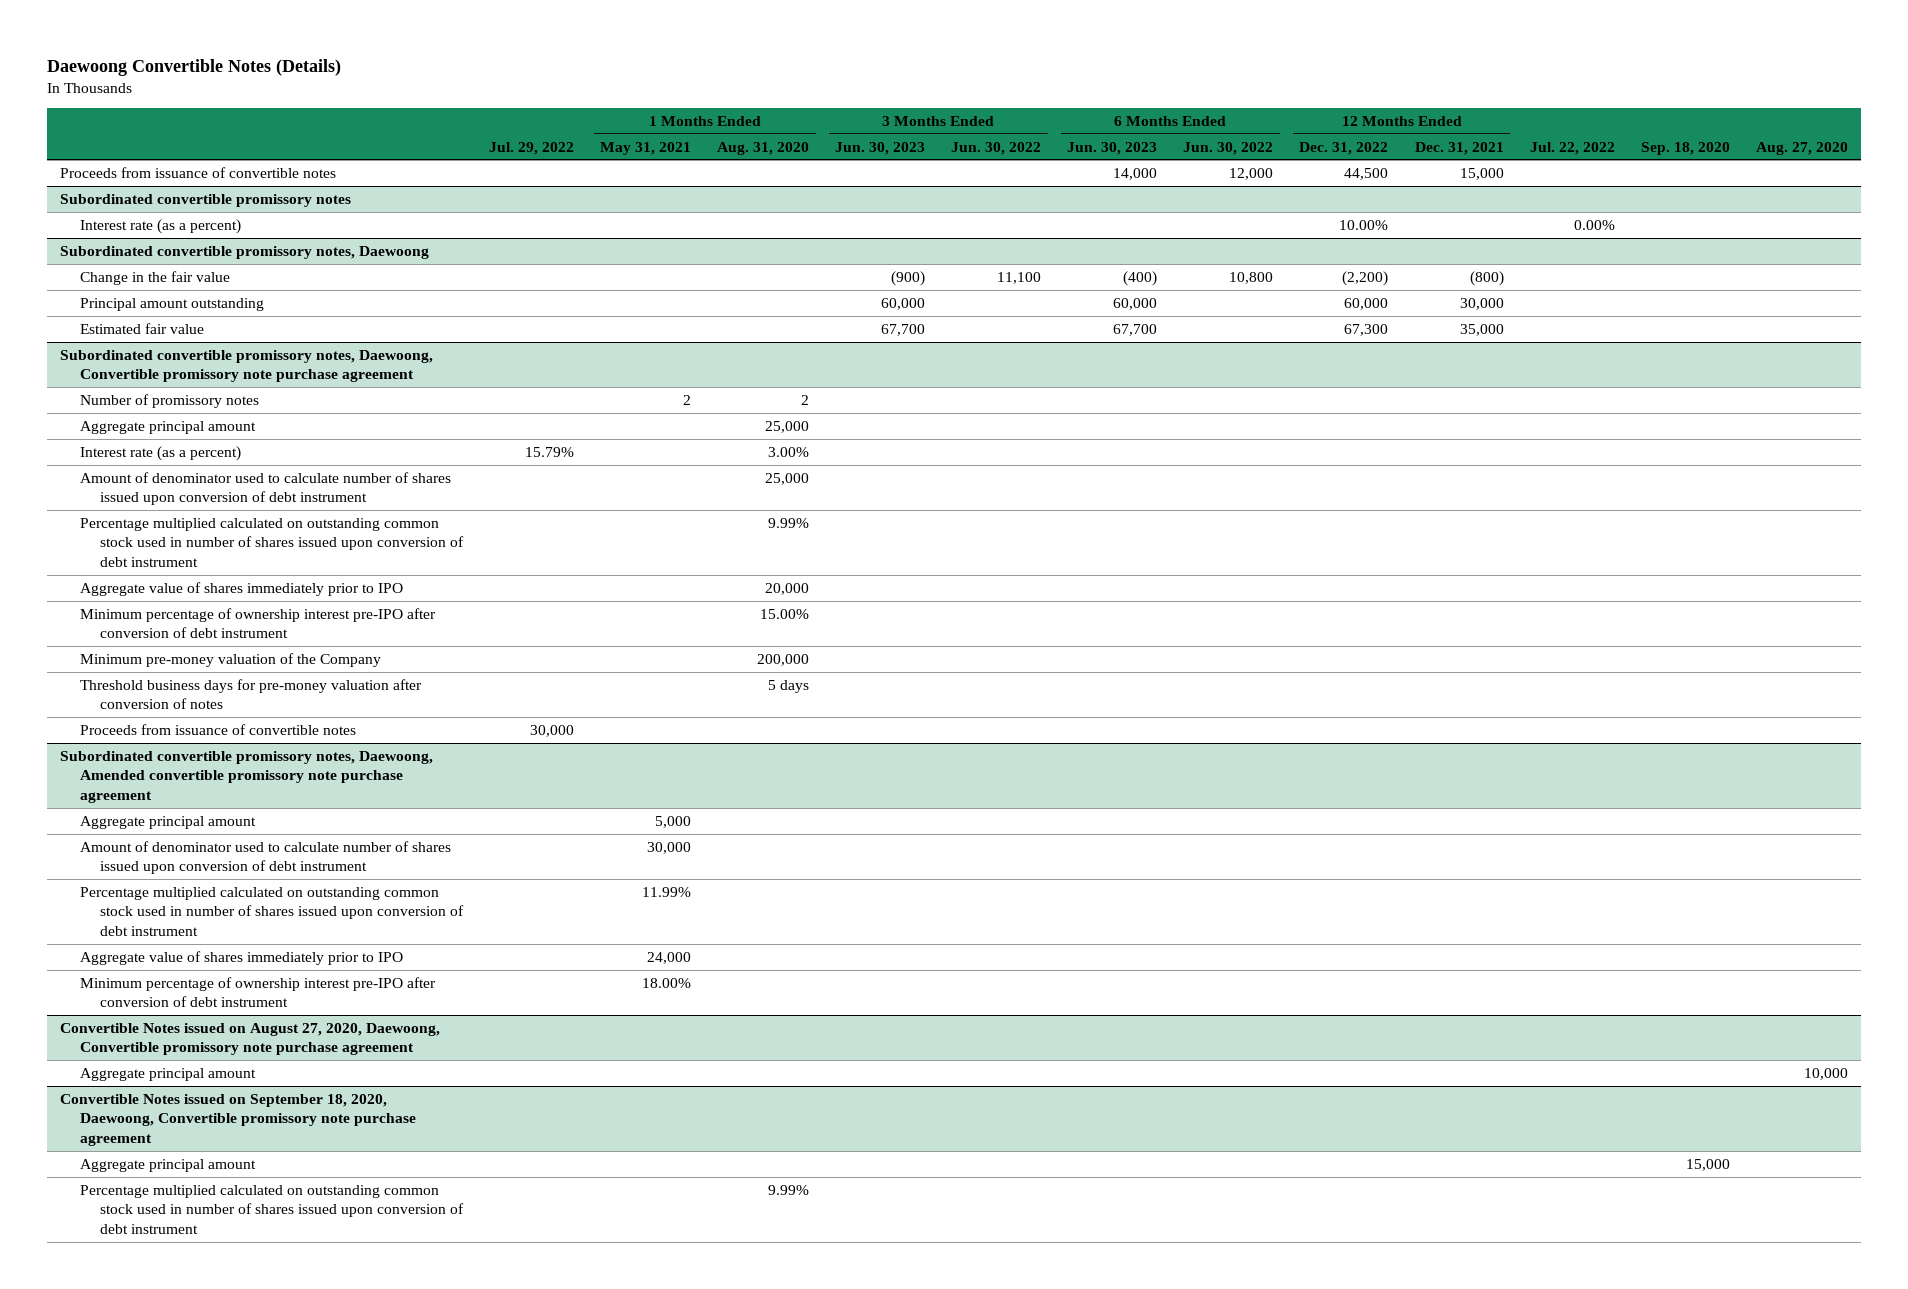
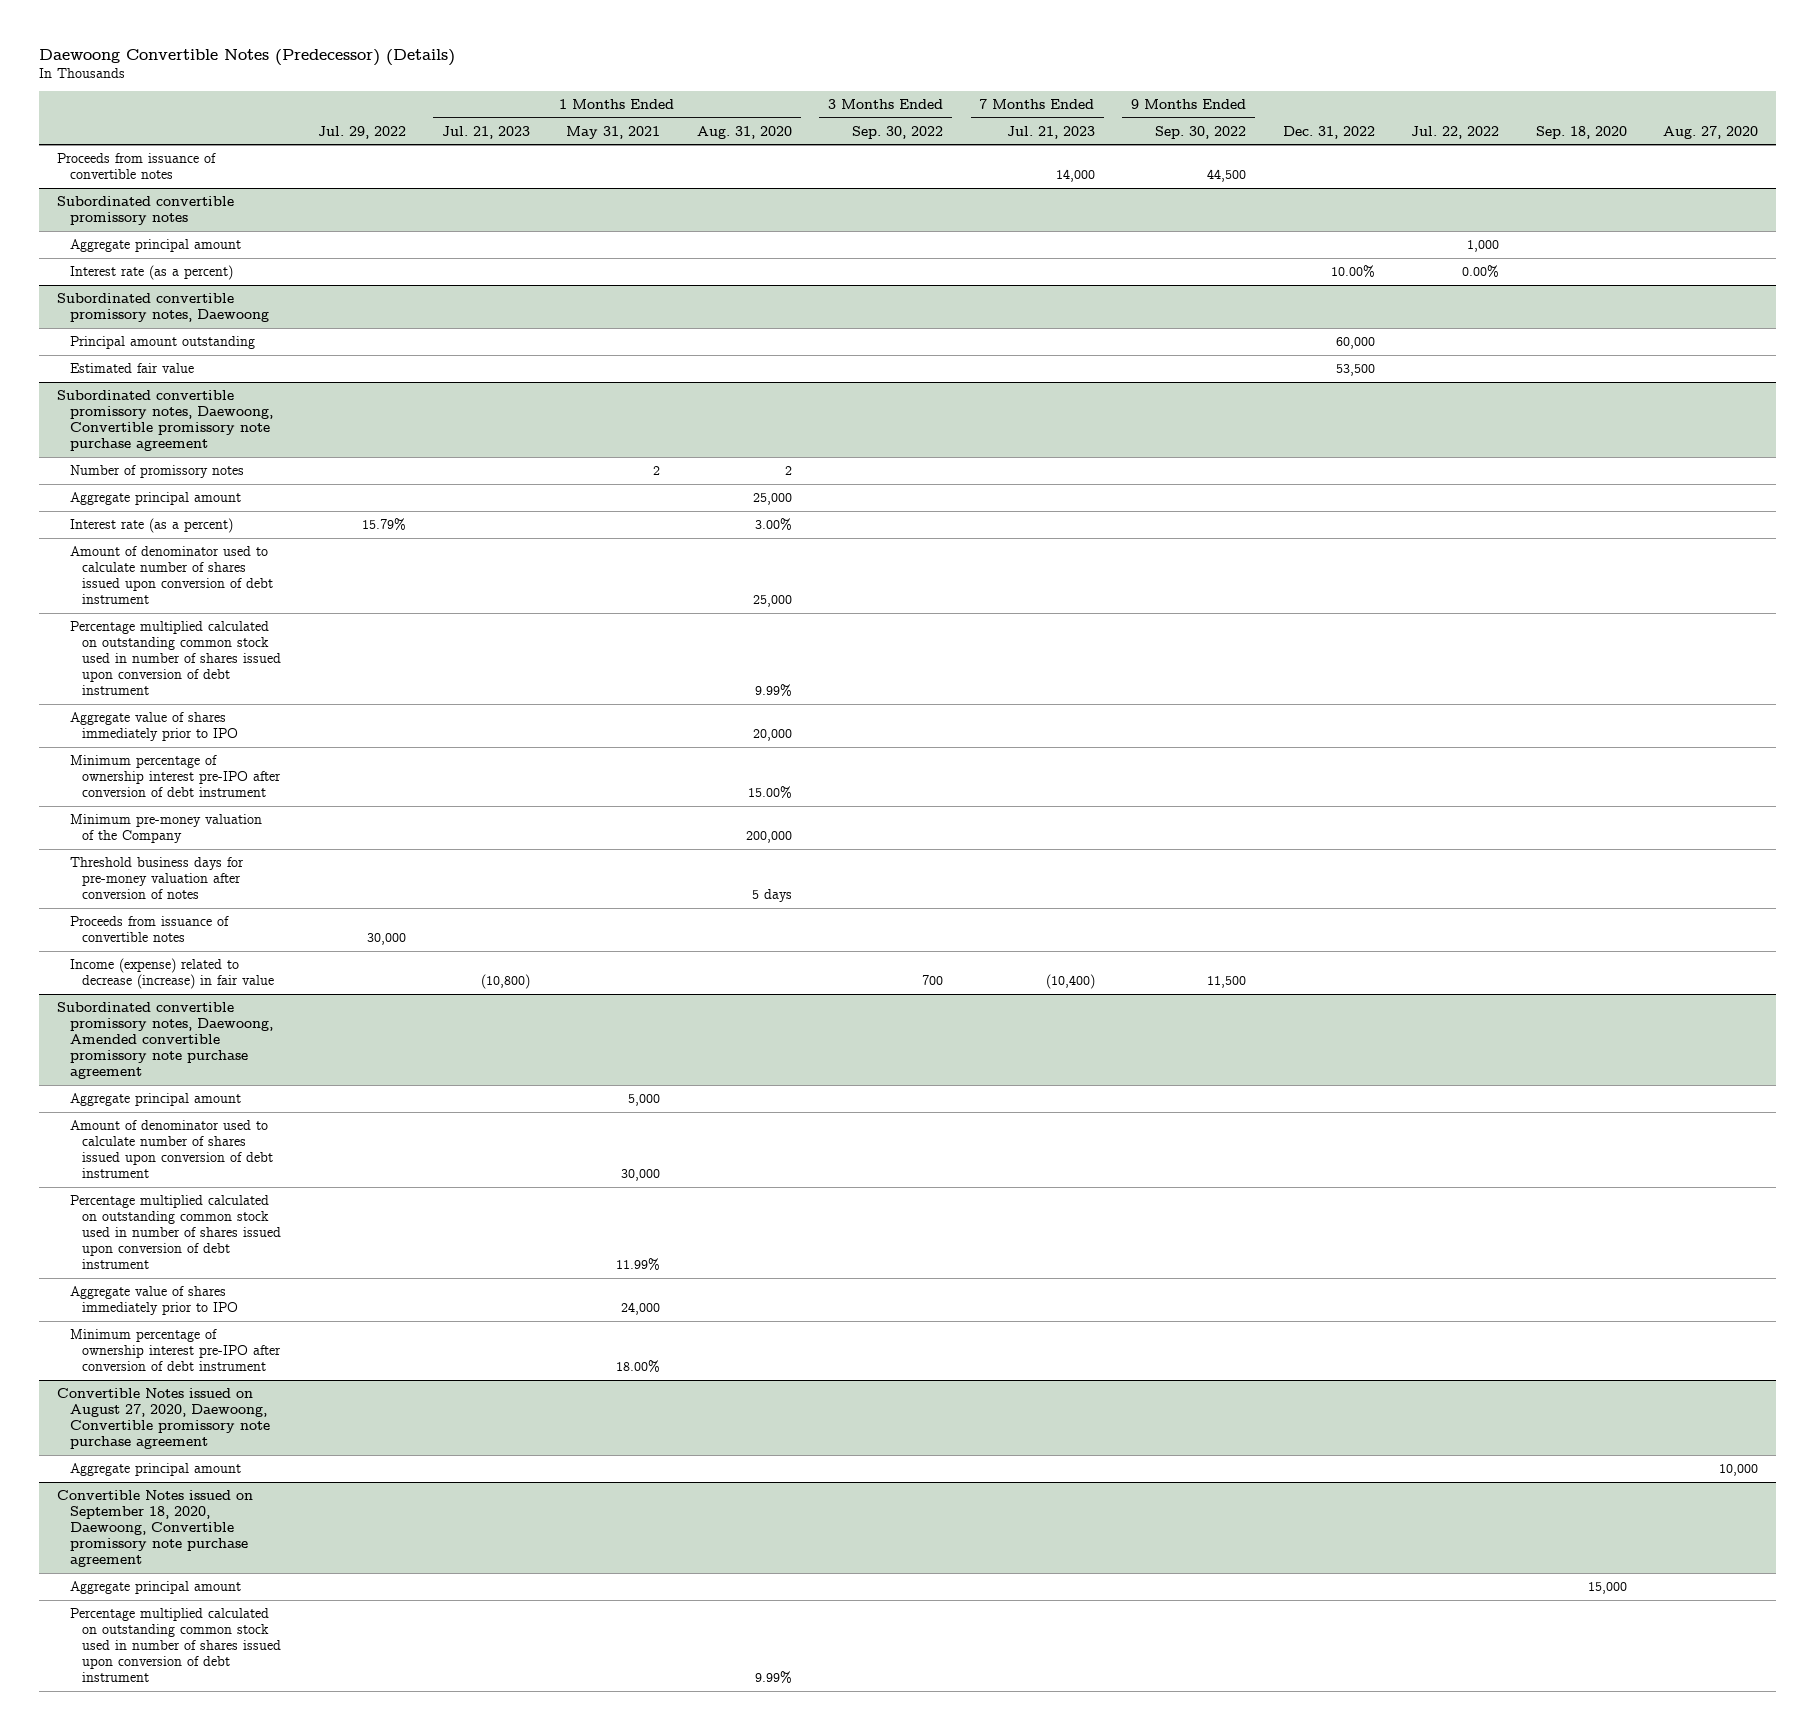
- Daewoong Convertible Notes (Details)
+ Daewoong Convertible Notes (Predecessor) (Details)
- | Jul. 29, 2022 | 1 Months Ended May 31, 2021 | 1 Months Ended Aug. 31, 2020 | 3 Months Ended Jun. 30, 2023 | 3 Months Ended Jun. 30, 2022 | 6 Months Ended Jun. 30, 2023 | 6 Months Ended Jun. 30, 2022 | 12 Months Ended Dec. 31, 2022 | 12 Months Ended Dec. 31, 2021 | Jul. 22, 2022 | Sep. 18, 2020 | Aug. 27, 2020
+ | Jul. 29, 2022 | 1 Months Ended Jul. 21, 2023 | 1 Months Ended May 31, 2021 | 1 Months Ended Aug. 31, 2020 | 3 Months Ended Sep. 30, 2022 | 7 Months Ended Jul. 21, 2023 | 9 Months Ended Sep. 30, 2022 | Dec. 31, 2022 | Jul. 22, 2022 | Sep. 18, 2020 | Aug. 27, 2020
@ Subordinated convertible promissory notes
+ Aggregate principal amount | | | | | | | | | 1,000 | |
@ Subordinated convertible promissory notes, Daewoong
- Change in the fair value | | | | (900) | 11,100 | (400) | 10,800 | (2,200) | (800) | | |
@ Subordinated convertible promissory notes, Daewoong, Convertible promissory note purchase agreement
+ Income (expense) related to decrease (increase) in fair value | | (10,800) | | | 700 | (10,400) | 11,500 | | | |

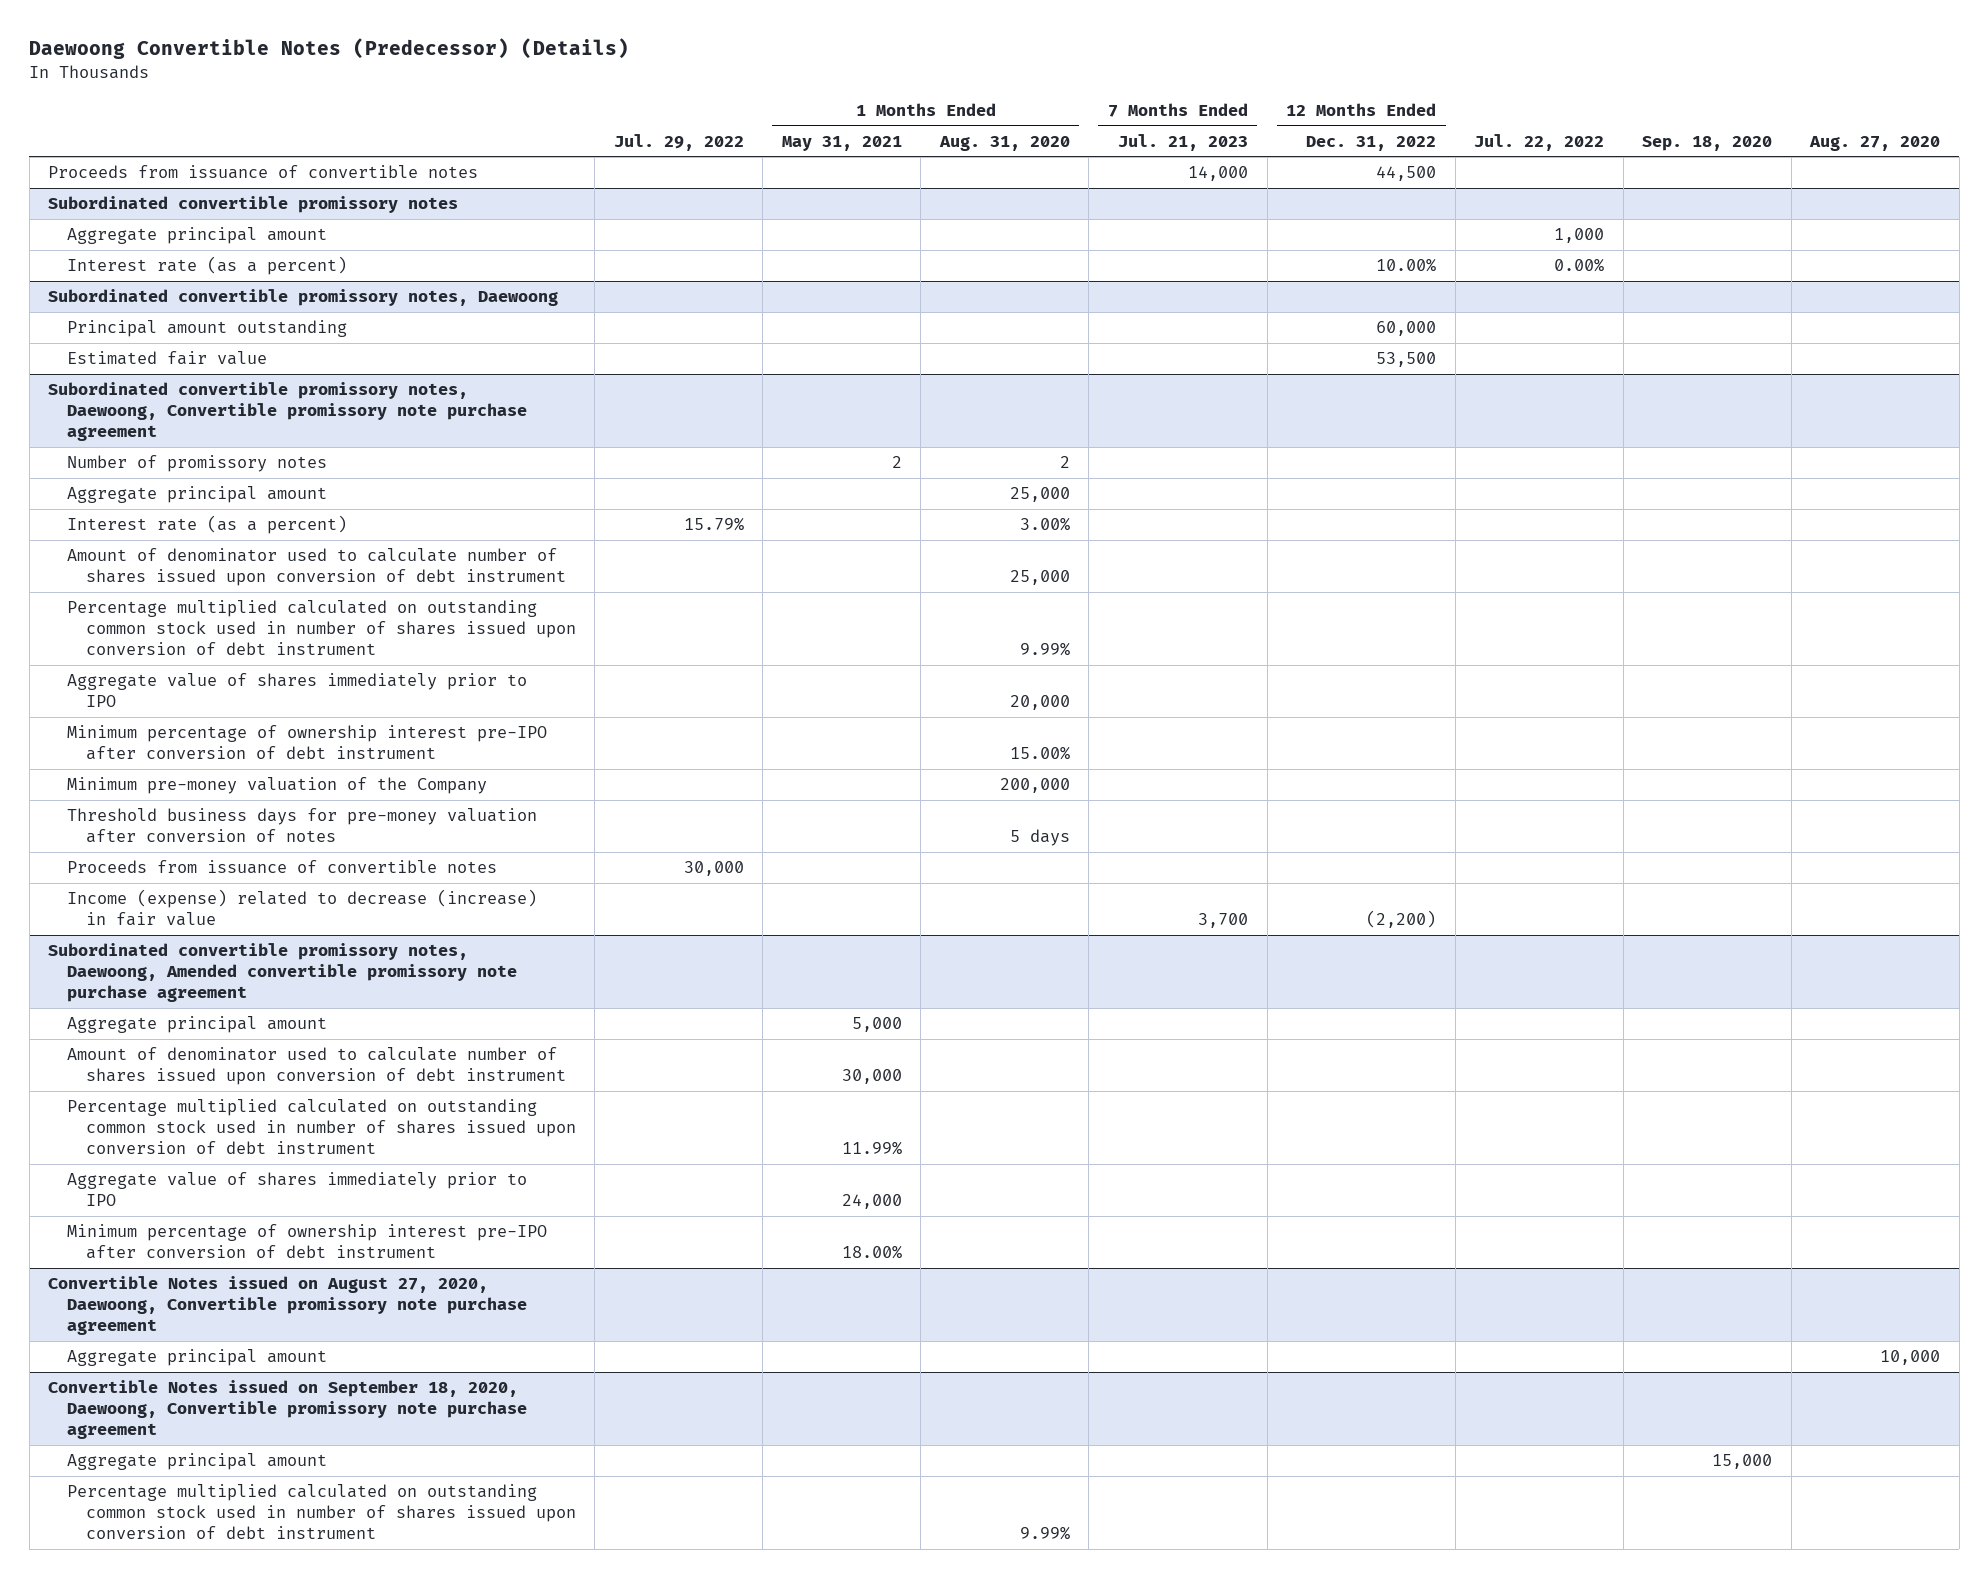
- | Jul. 29, 2022 | 1 Months Ended Jul. 21, 2023 | 1 Months Ended May 31, 2021 | 1 Months Ended Aug. 31, 2020 | 3 Months Ended Sep. 30, 2022 | 7 Months Ended Jul. 21, 2023 | 9 Months Ended Sep. 30, 2022 | Dec. 31, 2022 | Jul. 22, 2022 | Sep. 18, 2020 | Aug. 27, 2020
+ | Jul. 29, 2022 | 1 Months Ended May 31, 2021 | 1 Months Ended Aug. 31, 2020 | 7 Months Ended Jul. 21, 2023 | 12 Months Ended Dec. 31, 2022 | Jul. 22, 2022 | Sep. 18, 2020 | Aug. 27, 2020
@ Subordinated convertible promissory notes, Daewoong, Convertible promissory note purchase agreement
- Income (expense) related to decrease (increase) in fair value | | (10,800) | | | 700 | (10,400) | 11,500 | | | |
+ Income (expense) related to decrease (increase) in fair value | | | | 3,700 | (2,200) | | |

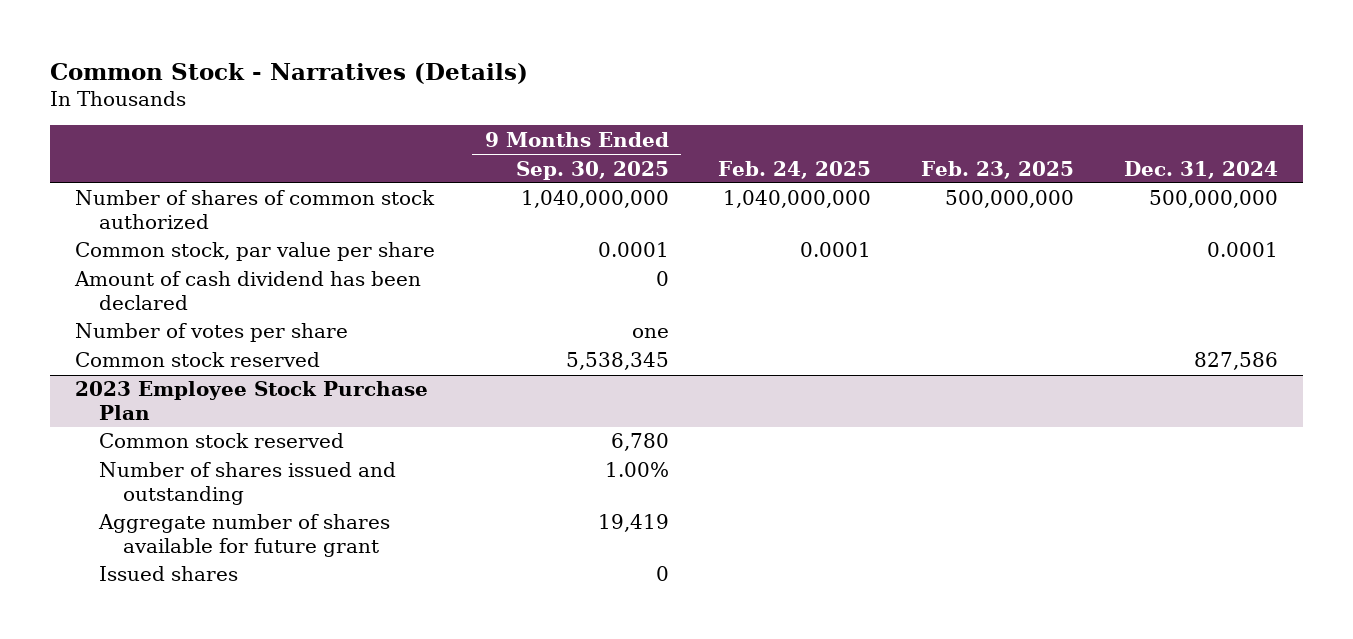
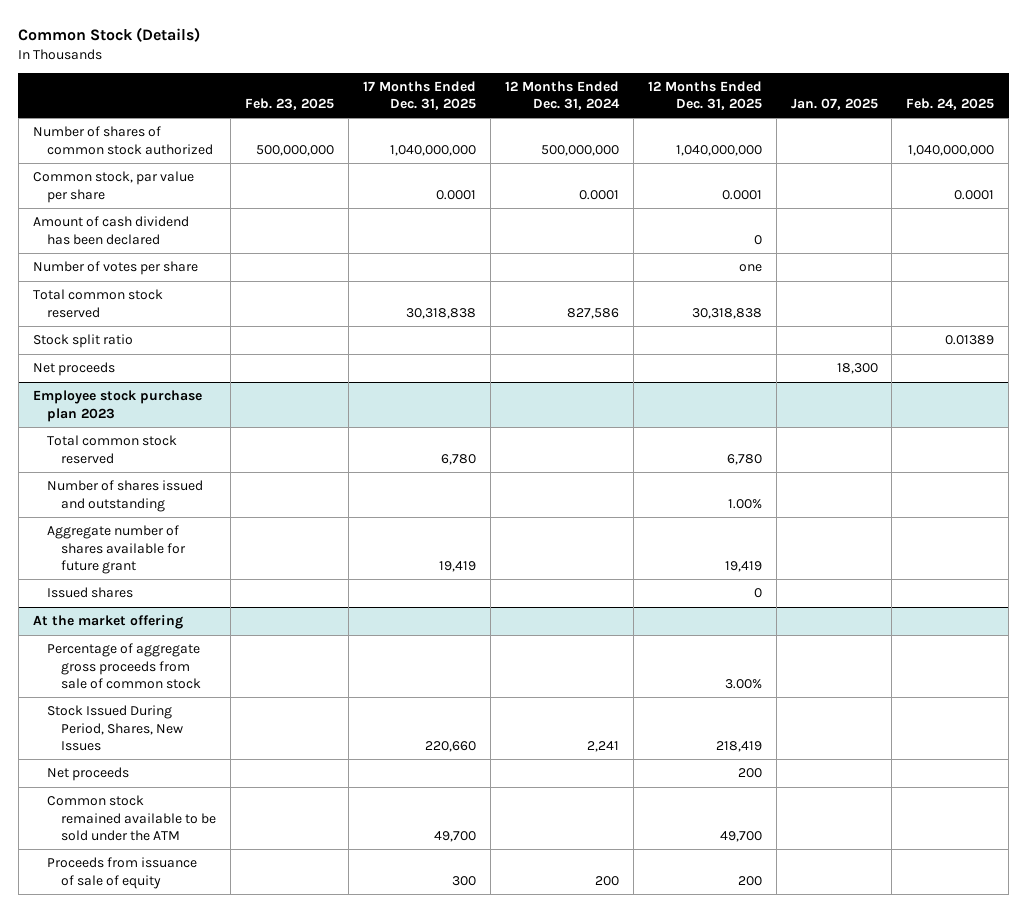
- Common Stock - Narratives (Details)
+ Common Stock (Details)
- | 9 Months Ended Sep. 30, 2025 | Feb. 24, 2025 | Feb. 23, 2025 | Dec. 31, 2024
+ | Feb. 23, 2025 | 17 Months Ended Dec. 31, 2025 | 12 Months Ended Dec. 31, 2024 | 12 Months Ended Dec. 31, 2025 | Jan. 07, 2025 | Feb. 24, 2025
- Common stock reserved | 5,538,345 | | | 827,586
- 2023 Employee Stock Purchase Plan
- Common stock reserved | 6,780 | | |
+ Total common stock reserved | | 30,318,838 | 827,586 | 30,318,838 | |
+ Stock split ratio | | | | | | 0.01389
+ Net proceeds | | | | | 18,300 |
+ Employee stock purchase plan 2023
+ Total common stock reserved | | 6,780 | | 6,780 | |
+ At the market offering
+ Percentage of aggregate gross proceeds from sale of common stock | | | | 3.00% | |
+ Stock Issued During Period, Shares, New Issues | | 220,660 | 2,241 | 218,419 | |
+ Net proceeds | | | | 200 | |
+ Common stock remained available to be sold under the ATM | | 49,700 | | 49,700 | |
+ Proceeds from issuance of sale of equity | | 300 | 200 | 200 | |

